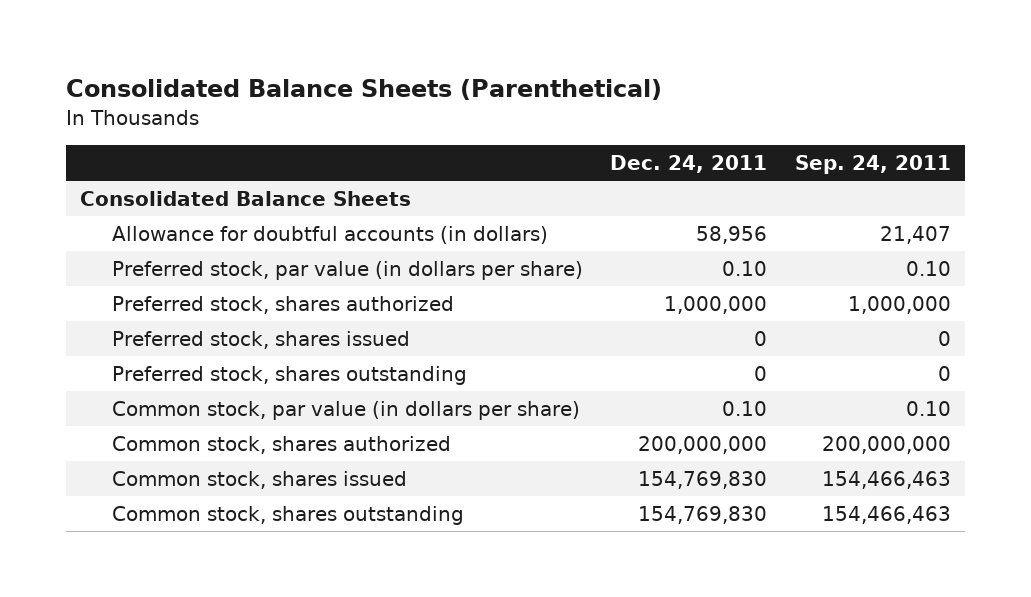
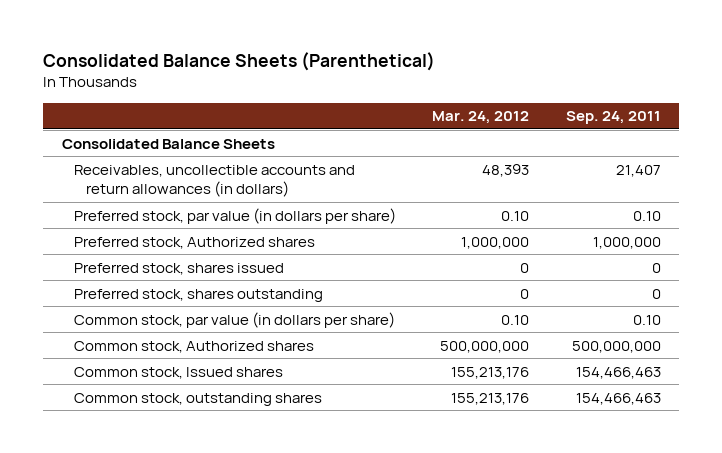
- | Dec. 24, 2011 | Sep. 24, 2011
+ | Mar. 24, 2012 | Sep. 24, 2011
- Allowance for doubtful accounts (in dollars) | 58,956 | 21,407
+ Receivables, uncollectible accounts and return allowances (in dollars) | 48,393 | 21,407
- Preferred stock, shares authorized | 1,000,000 | 1,000,000
+ Preferred stock, Authorized shares | 1,000,000 | 1,000,000
- Common stock, shares authorized | 200,000,000 | 200,000,000
- Common stock, shares issued | 154,769,830 | 154,466,463
- Common stock, shares outstanding | 154,769,830 | 154,466,463
+ Common stock, Authorized shares | 500,000,000 | 500,000,000
+ Common stock, Issued shares | 155,213,176 | 154,466,463
+ Common stock, outstanding shares | 155,213,176 | 154,466,463

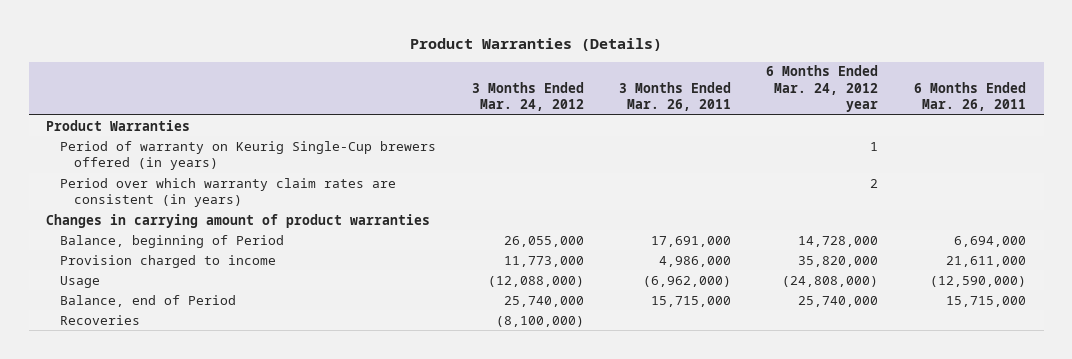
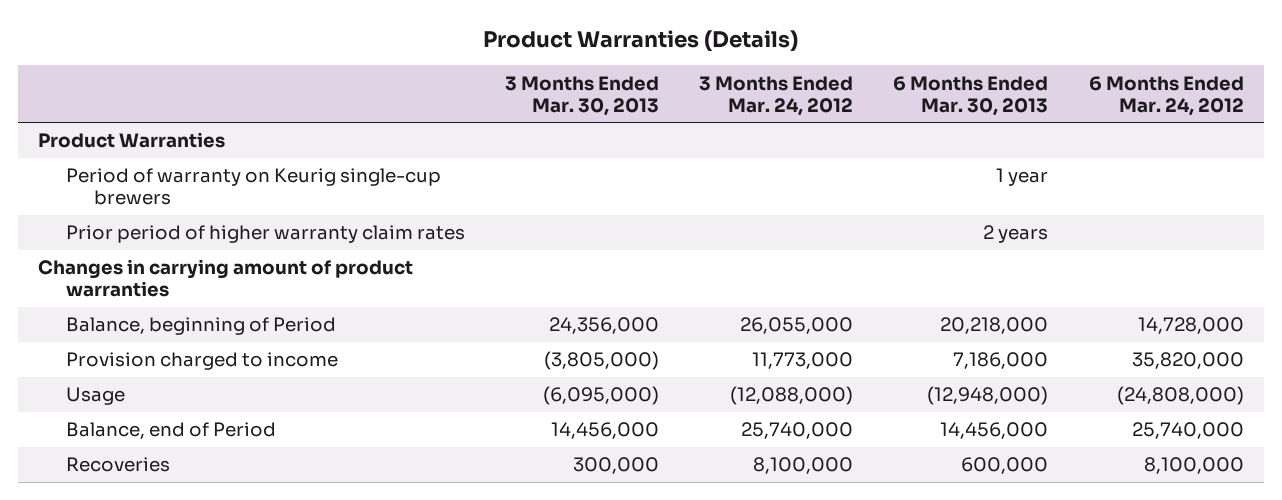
- | 3 Months Ended Mar. 24, 2012 | 3 Months Ended Mar. 26, 2011 | 6 Months Ended Mar. 24, 2012 year | 6 Months Ended Mar. 26, 2011
+ | 3 Months Ended Mar. 30, 2013 | 3 Months Ended Mar. 24, 2012 | 6 Months Ended Mar. 30, 2013 | 6 Months Ended Mar. 24, 2012
- Period of warranty on Keurig Single-Cup brewers offered (in years) | | | 1 |
- Period over which warranty claim rates are consistent (in years) | | | 2 |
+ Period of warranty on Keurig single-cup brewers | | | 1 year |
+ Prior period of higher warranty claim rates | | | 2 years |
- Recoveries | (8,100,000) | | |
+ Recoveries | 300,000 | 8,100,000 | 600,000 | 8,100,000

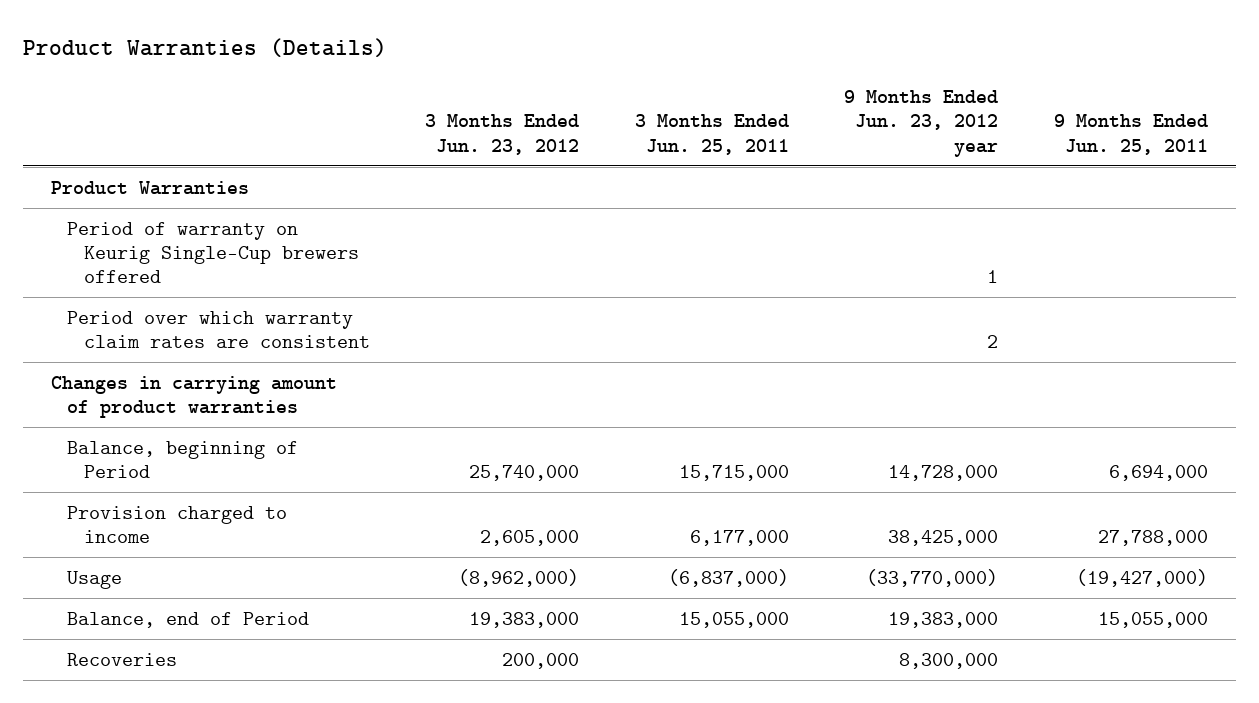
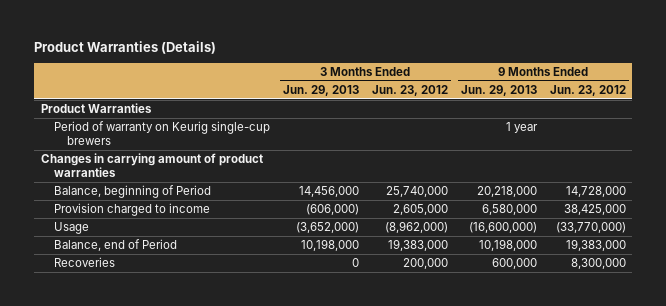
- | 3 Months Ended Jun. 23, 2012 | 3 Months Ended Jun. 25, 2011 | 9 Months Ended Jun. 23, 2012 year | 9 Months Ended Jun. 25, 2011
+ | 3 Months Ended Jun. 29, 2013 | 3 Months Ended Jun. 23, 2012 | 9 Months Ended Jun. 29, 2013 | 9 Months Ended Jun. 23, 2012
- Period of warranty on Keurig Single-Cup brewers offered | | | 1 |
- Period over which warranty claim rates are consistent | | | 2 |
+ Period of warranty on Keurig single-cup brewers | | | 1 year |

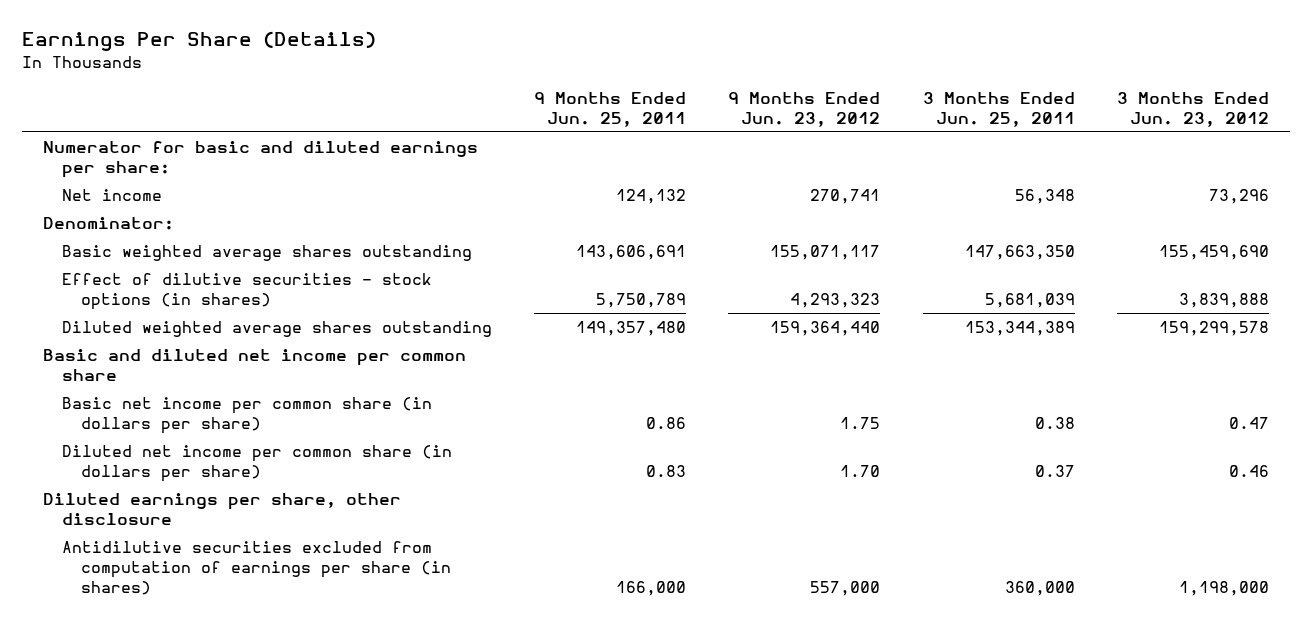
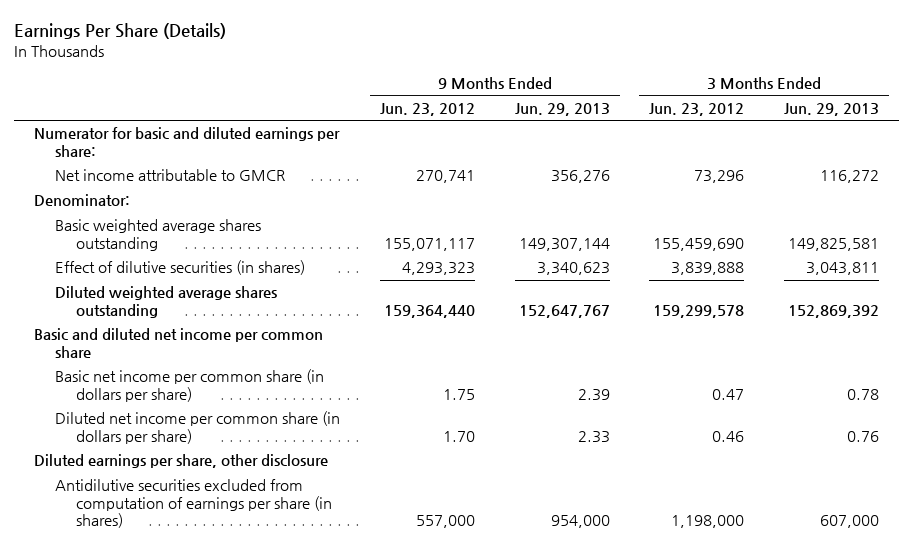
- | 9 Months Ended Jun. 25, 2011 | 9 Months Ended Jun. 23, 2012 | 3 Months Ended Jun. 25, 2011 | 3 Months Ended Jun. 23, 2012
+ | 9 Months Ended Jun. 23, 2012 | 9 Months Ended Jun. 29, 2013 | 3 Months Ended Jun. 23, 2012 | 3 Months Ended Jun. 29, 2013
- Net income | 124,132 | 270,741 | 56,348 | 73,296
+ Net income attributable to GMCR | 270,741 | 356,276 | 73,296 | 116,272
- Effect of dilutive securities - stock options (in shares) | 5,750,789 | 4,293,323 | 5,681,039 | 3,839,888
+ Effect of dilutive securities (in shares) | 4,293,323 | 3,340,623 | 3,839,888 | 3,043,811

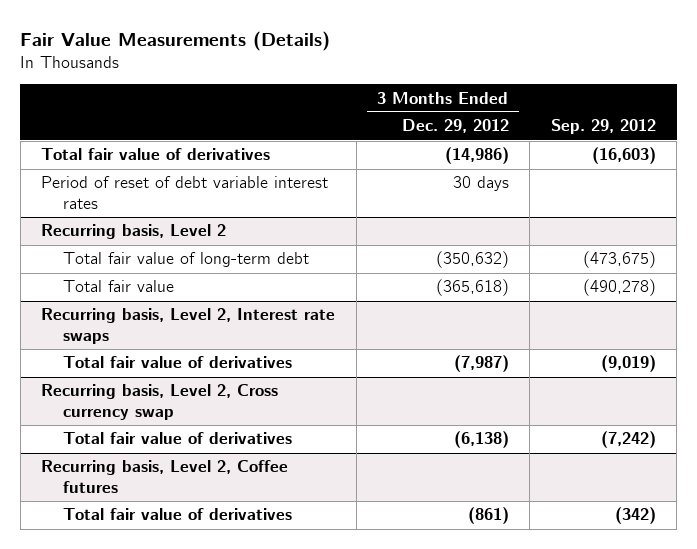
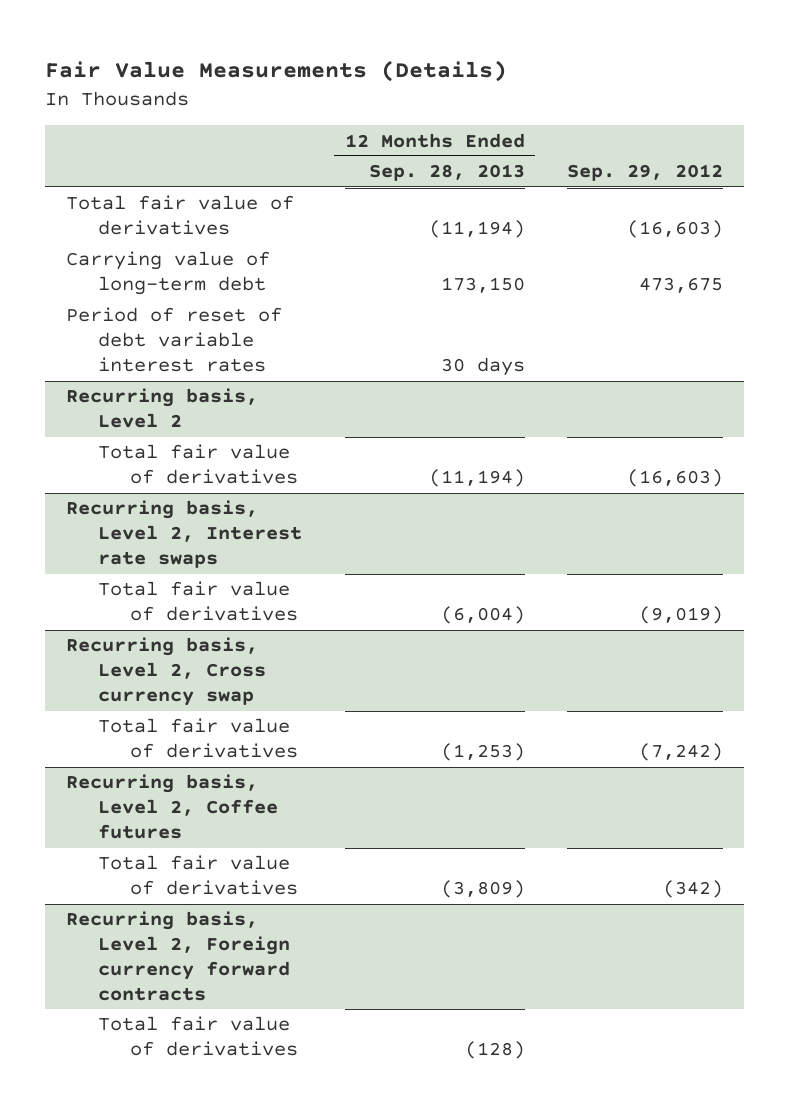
- | 3 Months Ended Dec. 29, 2012 | Sep. 29, 2012
+ | 12 Months Ended Sep. 28, 2013 | Sep. 29, 2012
+ Carrying value of long-term debt | 173,150 | 473,675
@ Recurring basis, Level 2
- Total fair value of long-term debt | (350,632) | (473,675)
- Total fair value | (365,618) | (490,278)
+ Total fair value of derivatives | (11,194) | (16,603)
+ Recurring basis, Level 2, Foreign currency forward contracts
+ Total fair value of derivatives | (128) |

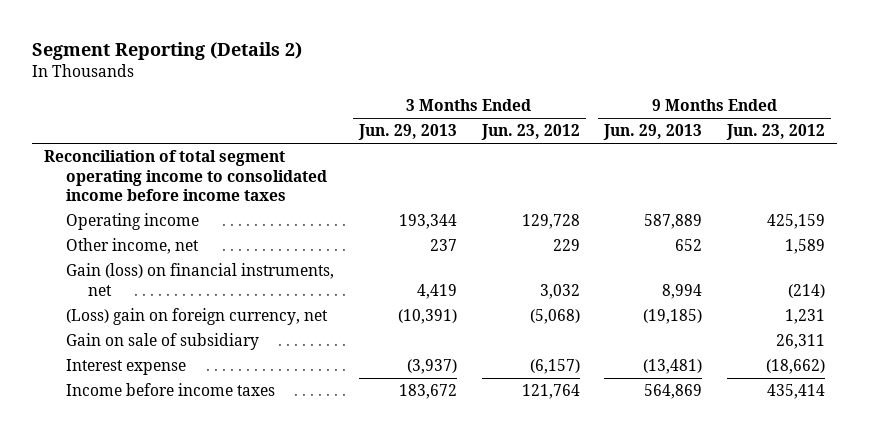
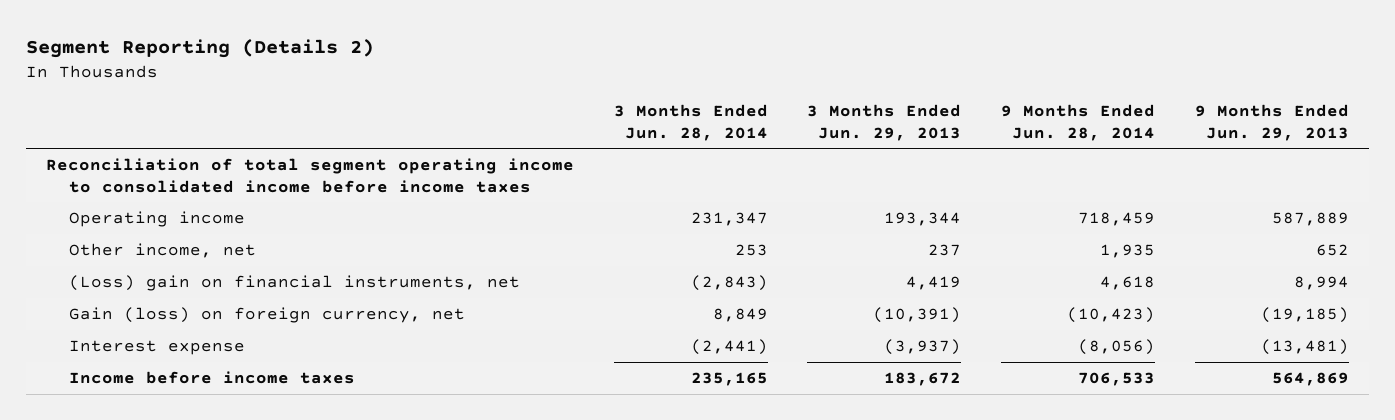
- | 3 Months Ended Jun. 29, 2013 | 3 Months Ended Jun. 23, 2012 | 9 Months Ended Jun. 29, 2013 | 9 Months Ended Jun. 23, 2012
+ | 3 Months Ended Jun. 28, 2014 | 3 Months Ended Jun. 29, 2013 | 9 Months Ended Jun. 28, 2014 | 9 Months Ended Jun. 29, 2013
- Gain (loss) on financial instruments, net | 4,419 | 3,032 | 8,994 | (214)
- (Loss) gain on foreign currency, net | (10,391) | (5,068) | (19,185) | 1,231
- Gain on sale of subsidiary | | | | 26,311
+ (Loss) gain on financial instruments, net | (2,843) | 4,419 | 4,618 | 8,994
+ Gain (loss) on foreign currency, net | 8,849 | (10,391) | (10,423) | (19,185)

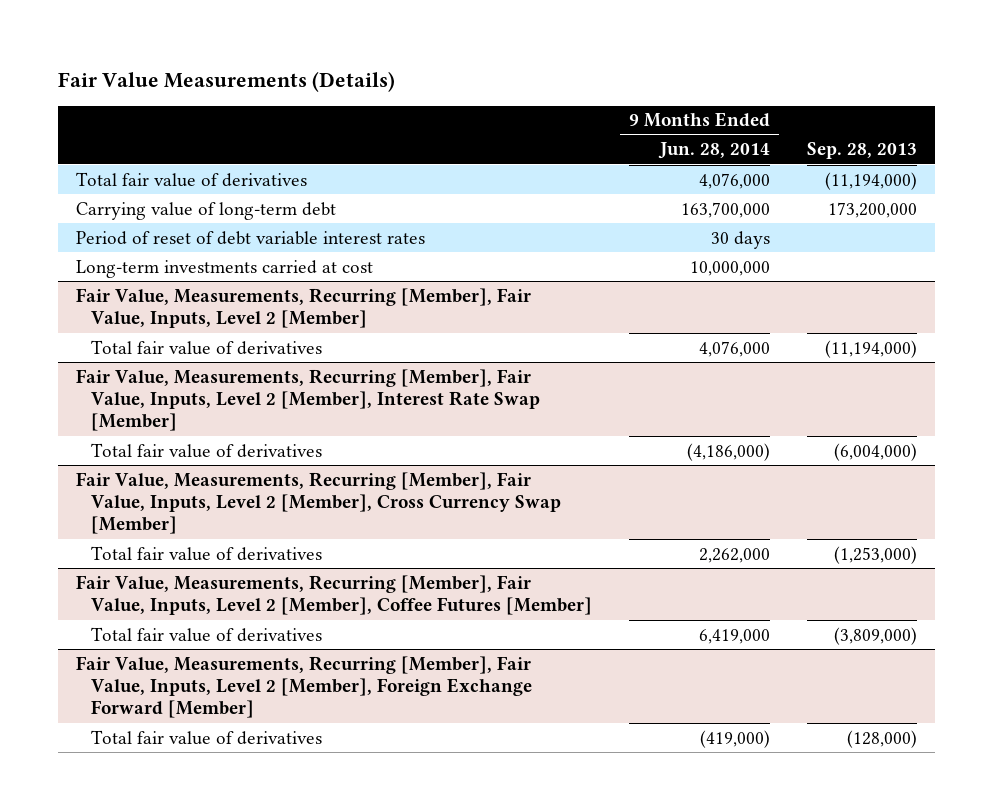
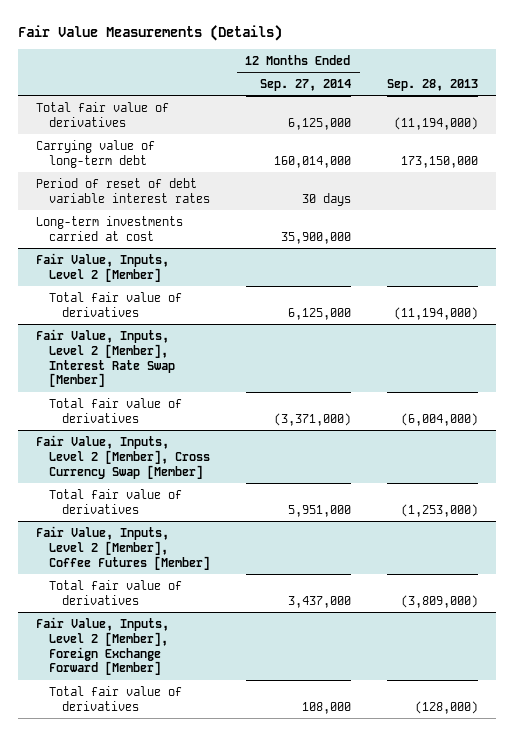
- | 9 Months Ended Jun. 28, 2014 | Sep. 28, 2013
+ | 12 Months Ended Sep. 27, 2014 | Sep. 28, 2013
- Carrying value of long-term debt | 163,700,000 | 173,200,000
+ Carrying value of long-term debt | 160,014,000 | 173,150,000
- Fair Value, Measurements, Recurring [Member], Fair Value, Inputs, Level 2 [Member]
+ Fair Value, Inputs, Level 2 [Member]
- Fair Value, Measurements, Recurring [Member], Fair Value, Inputs, Level 2 [Member], Interest Rate Swap [Member]
+ Fair Value, Inputs, Level 2 [Member], Interest Rate Swap [Member]
- Fair Value, Measurements, Recurring [Member], Fair Value, Inputs, Level 2 [Member], Cross Currency Swap [Member]
+ Fair Value, Inputs, Level 2 [Member], Cross Currency Swap [Member]
- Fair Value, Measurements, Recurring [Member], Fair Value, Inputs, Level 2 [Member], Coffee Futures [Member]
+ Fair Value, Inputs, Level 2 [Member], Coffee Futures [Member]
- Fair Value, Measurements, Recurring [Member], Fair Value, Inputs, Level 2 [Member], Foreign Exchange Forward [Member]
+ Fair Value, Inputs, Level 2 [Member], Foreign Exchange Forward [Member]

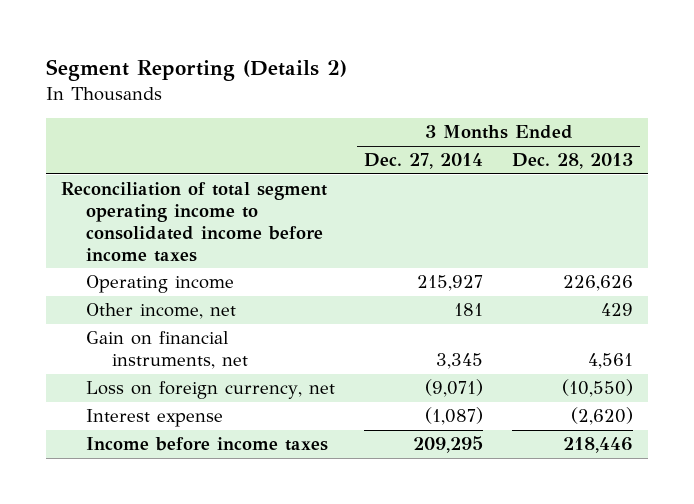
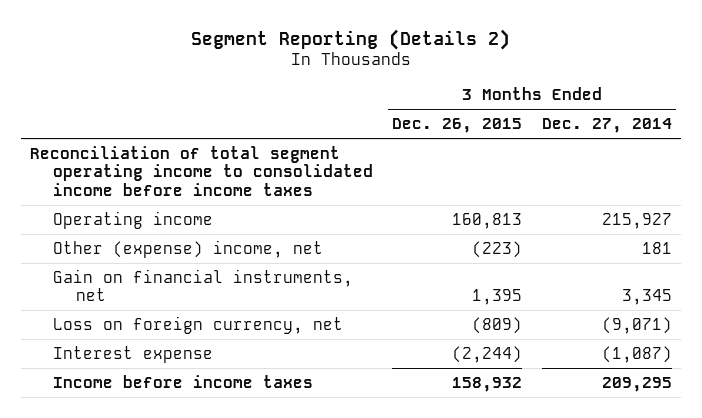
- | 3 Months Ended Dec. 27, 2014 | 3 Months Ended Dec. 28, 2013
+ | 3 Months Ended Dec. 26, 2015 | 3 Months Ended Dec. 27, 2014
- Other income, net | 181 | 429
+ Other (expense) income, net | (223) | 181

